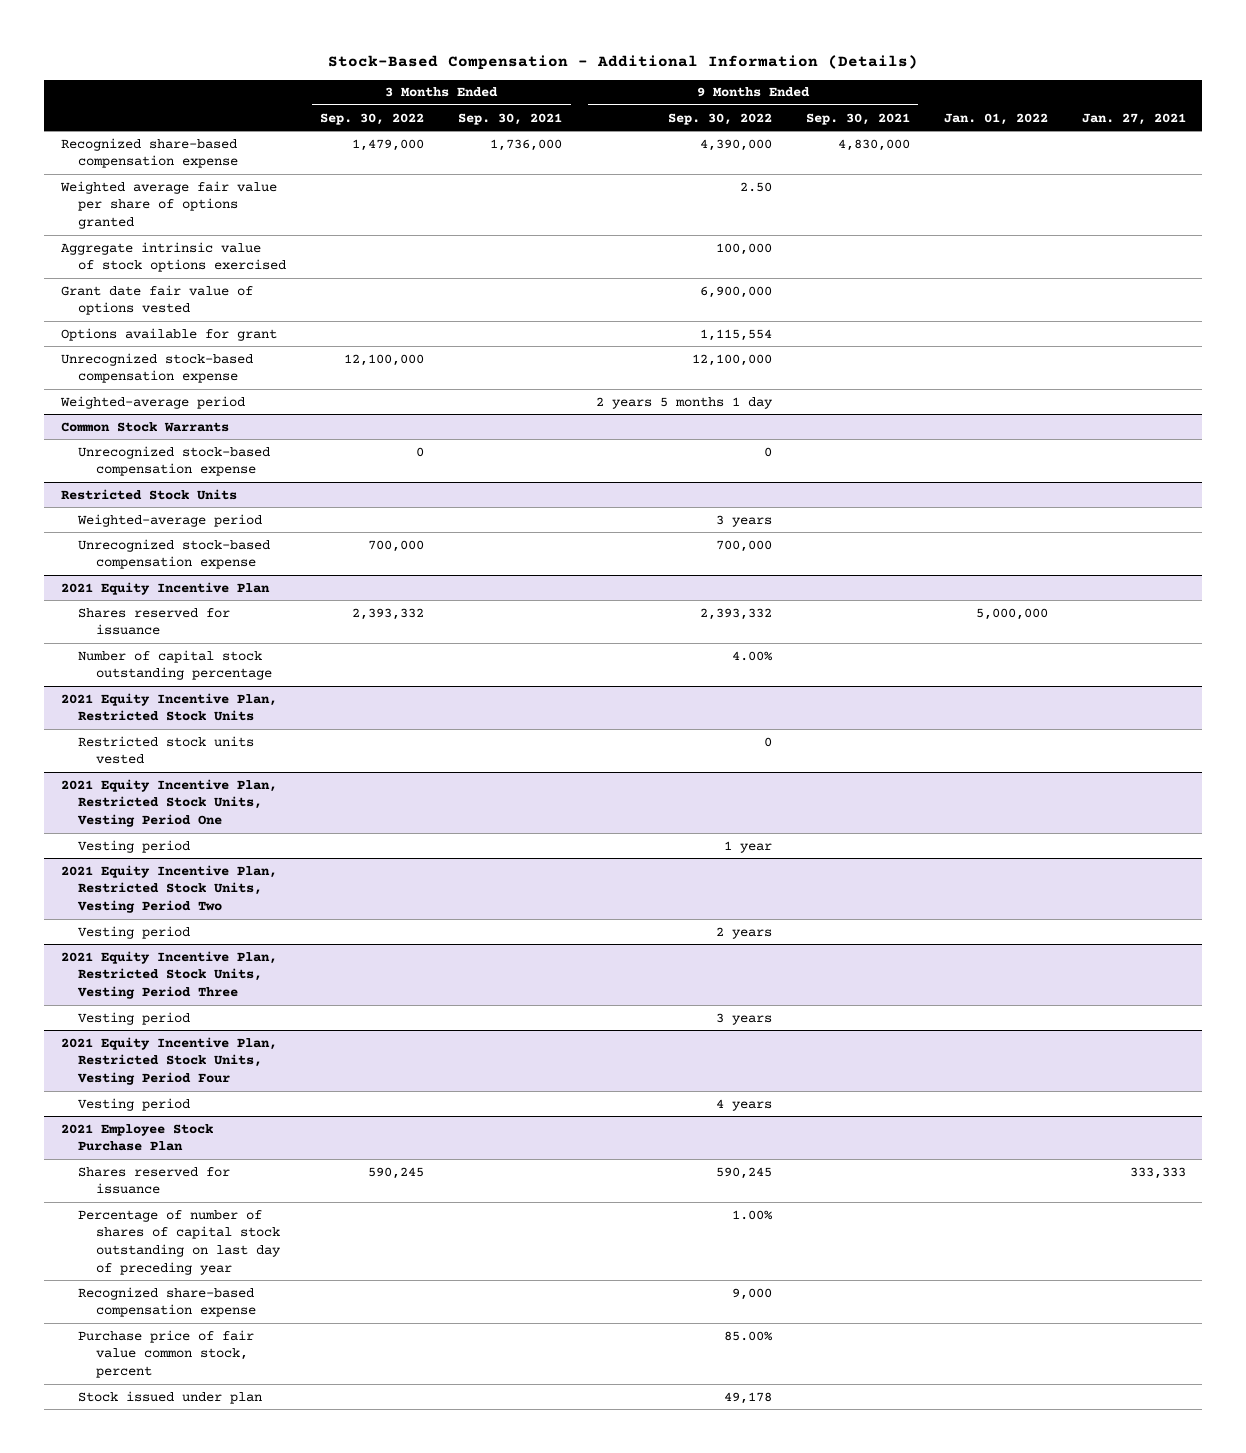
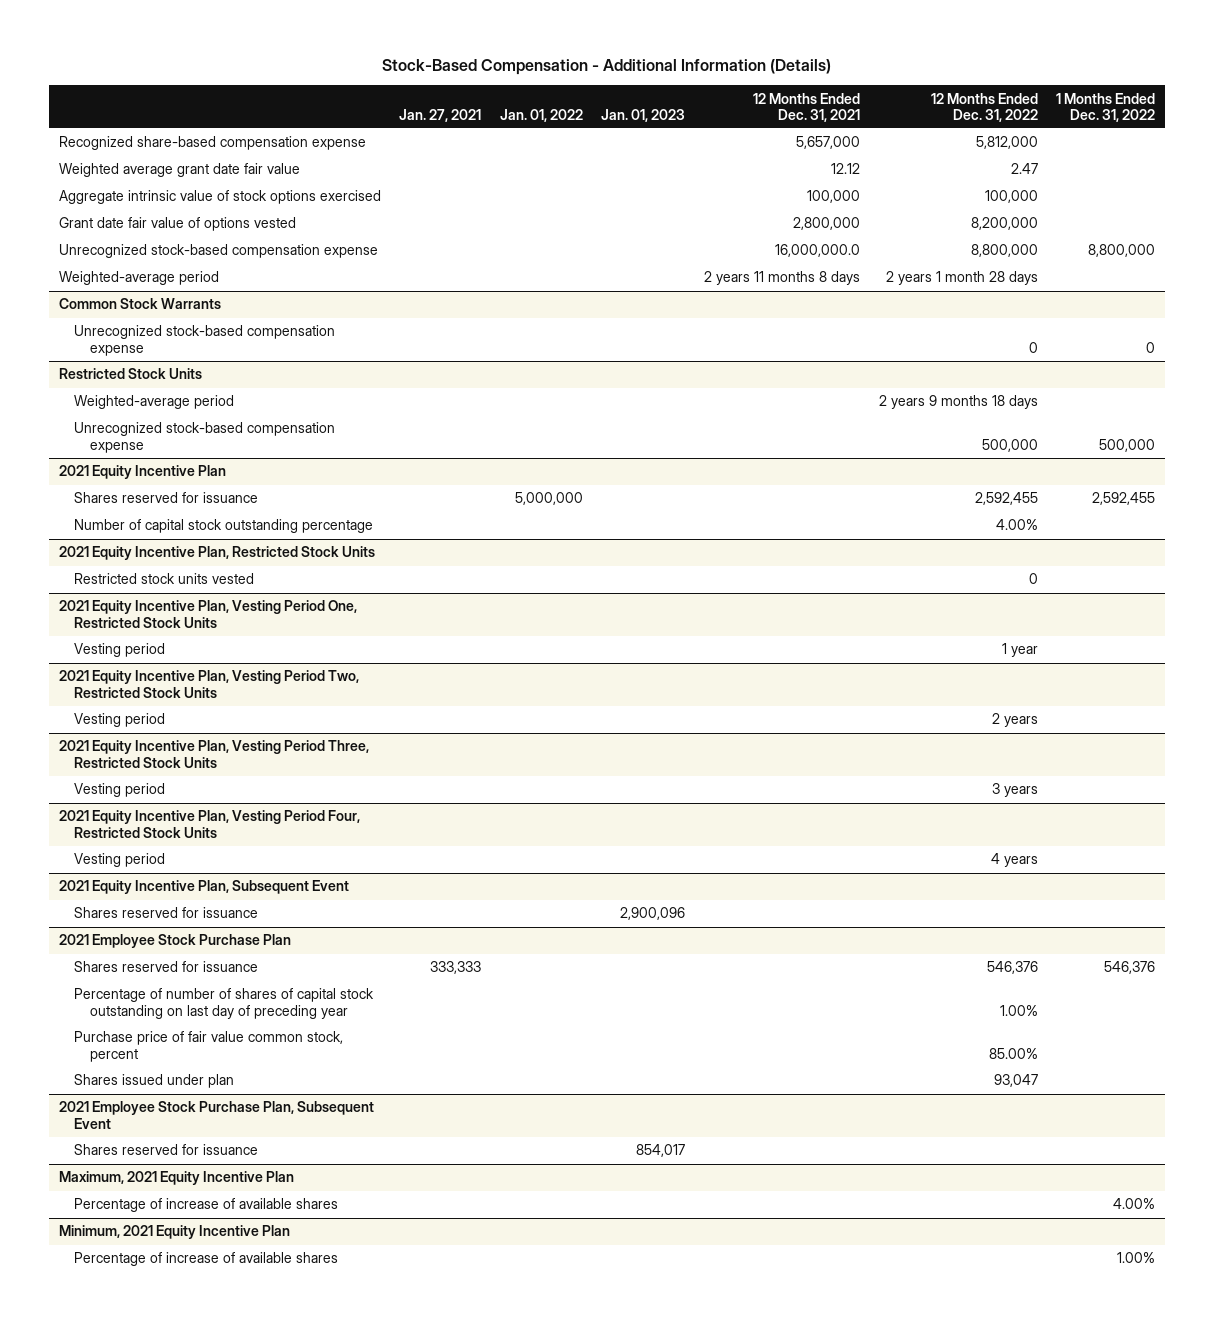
- | 3 Months Ended Sep. 30, 2022 | 3 Months Ended Sep. 30, 2021 | 9 Months Ended Sep. 30, 2022 | 9 Months Ended Sep. 30, 2021 | Jan. 01, 2022 | Jan. 27, 2021
+ | Jan. 27, 2021 | Jan. 01, 2022 | Jan. 01, 2023 | 12 Months Ended Dec. 31, 2021 | 12 Months Ended Dec. 31, 2022 | 1 Months Ended Dec. 31, 2022
- Weighted average fair value per share of options granted | | | 2.50 | | |
+ Weighted average grant date fair value | | | | 12.12 | 2.47 |
- Options available for grant | | | 1,115,554 | | |
- 2021 Equity Incentive Plan, Restricted Stock Units, Vesting Period One
+ 2021 Equity Incentive Plan, Vesting Period One, Restricted Stock Units
- 2021 Equity Incentive Plan, Restricted Stock Units, Vesting Period Two
+ 2021 Equity Incentive Plan, Vesting Period Two, Restricted Stock Units
- 2021 Equity Incentive Plan, Restricted Stock Units, Vesting Period Three
+ 2021 Equity Incentive Plan, Vesting Period Three, Restricted Stock Units
- 2021 Equity Incentive Plan, Restricted Stock Units, Vesting Period Four
+ 2021 Equity Incentive Plan, Vesting Period Four, Restricted Stock Units
+ 2021 Equity Incentive Plan, Subsequent Event
+ Shares reserved for issuance | | | 2,900,096 | | |
@ 2021 Employee Stock Purchase Plan
- Recognized share-based compensation expense | | | 9,000 | | |
- Stock issued under plan | | | 49,178 | | |
+ Shares issued under plan | | | | | 93,047 |
+ 2021 Employee Stock Purchase Plan, Subsequent Event
+ Shares reserved for issuance | | | 854,017 | | |
+ Maximum, 2021 Equity Incentive Plan
+ Percentage of increase of available shares | | | | | | 4.00%
+ Minimum, 2021 Equity Incentive Plan
+ Percentage of increase of available shares | | | | | | 1.00%

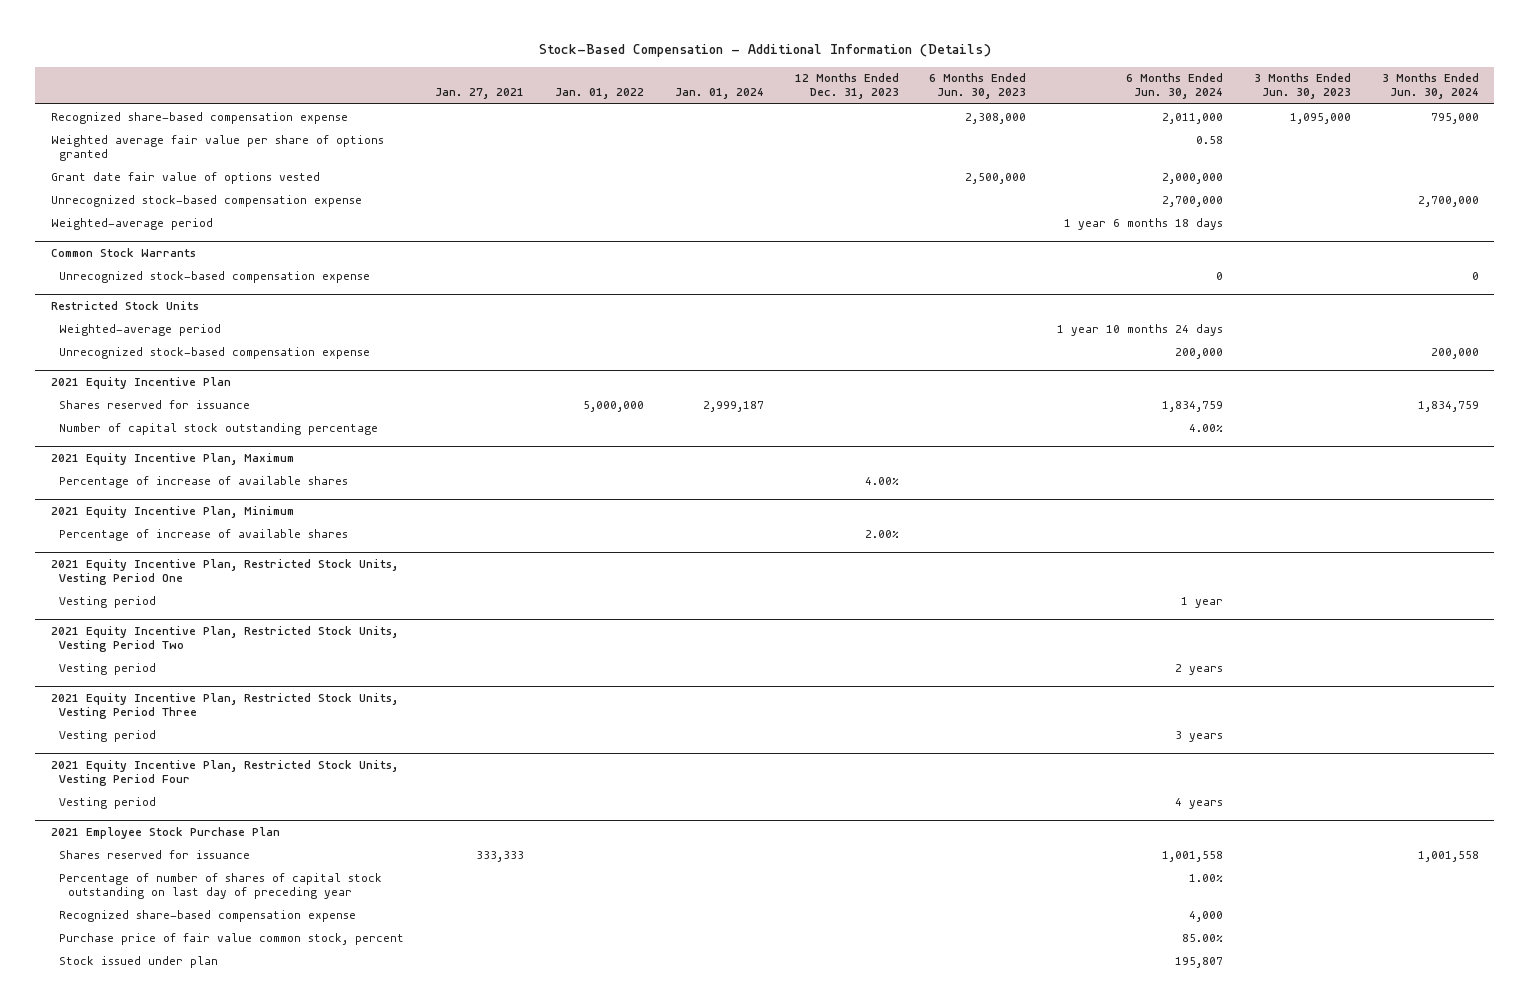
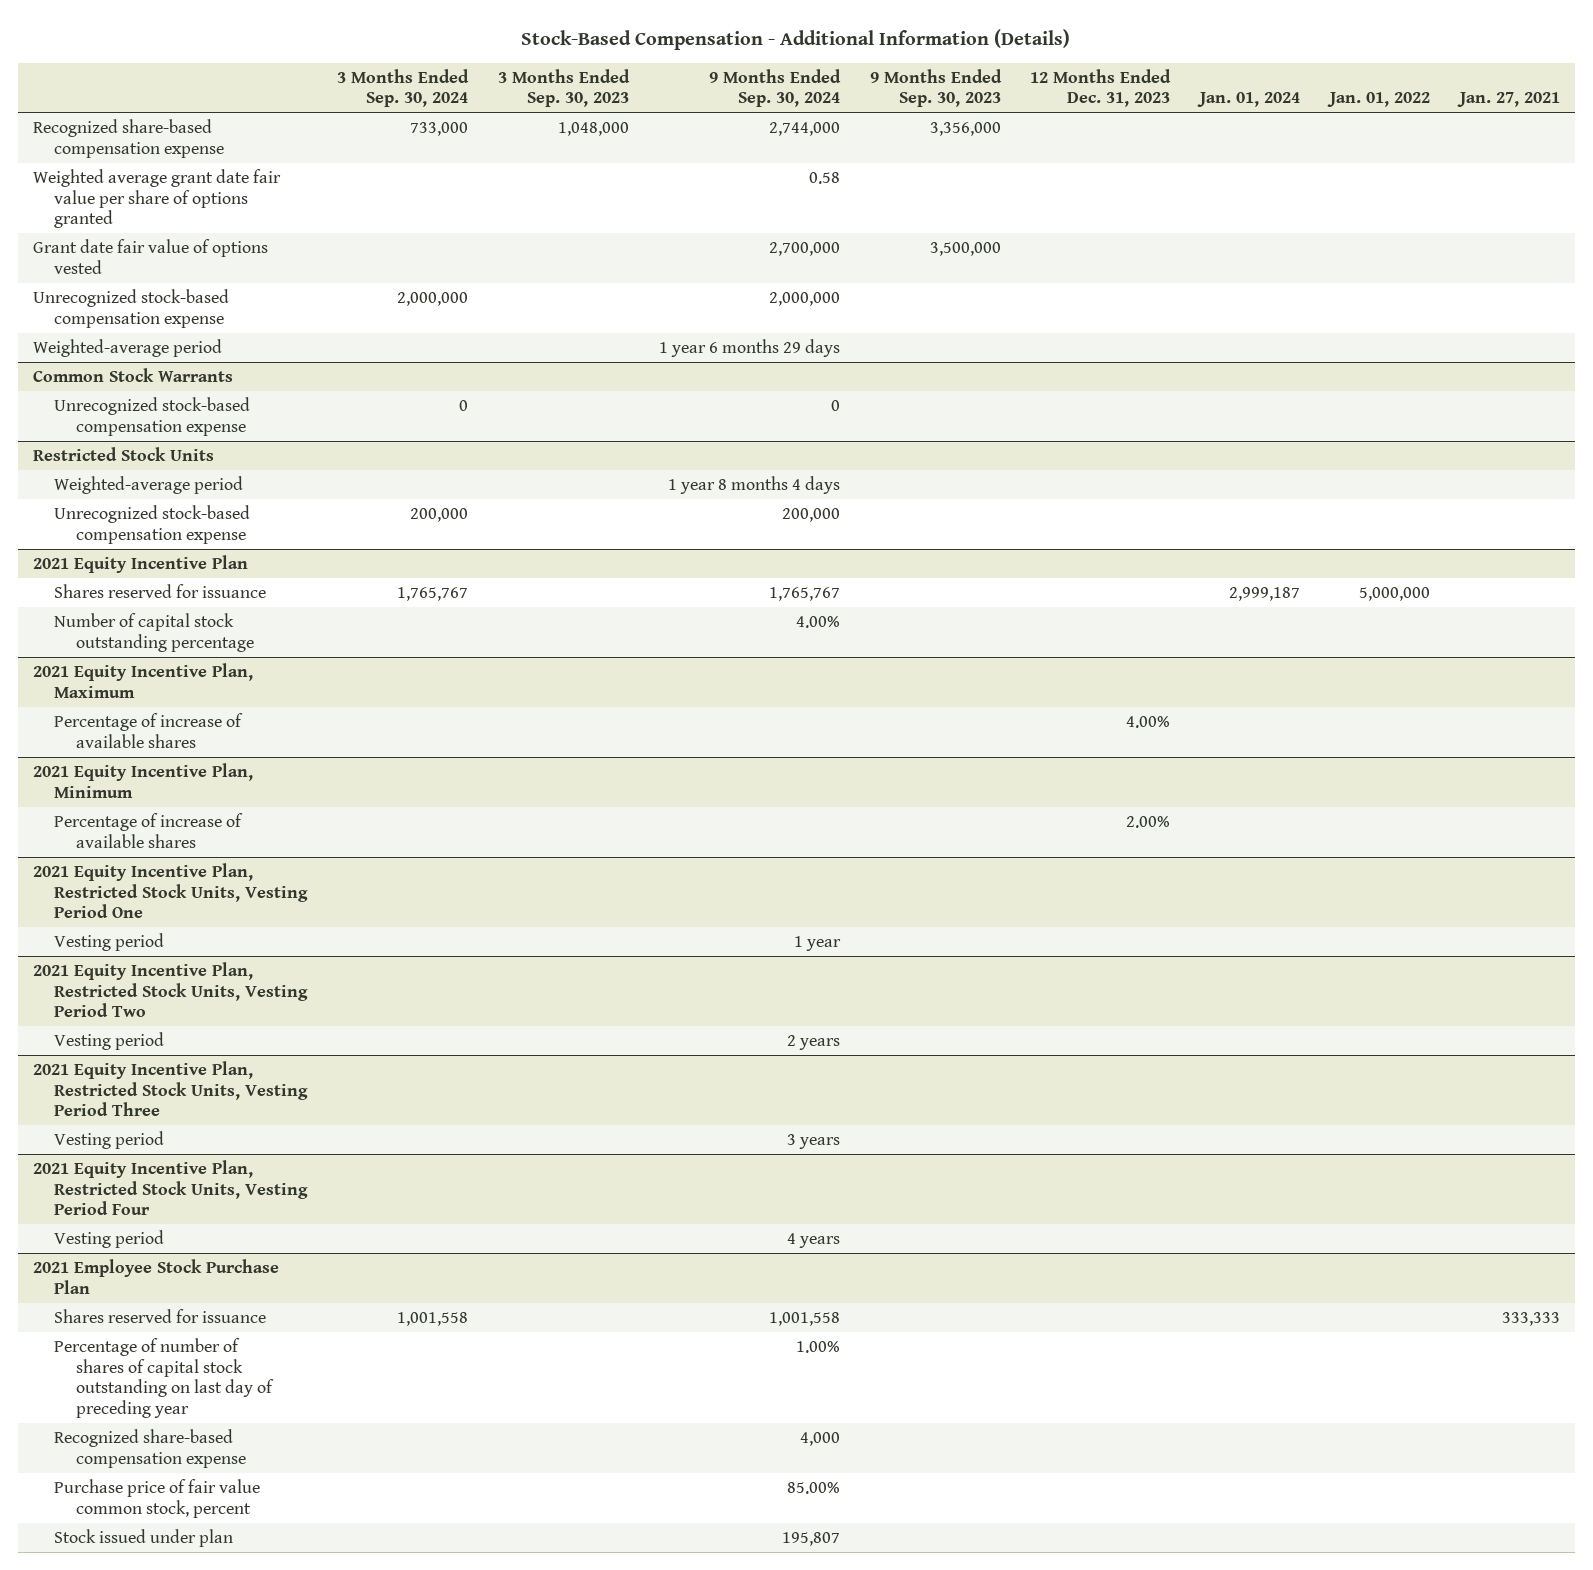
- | Jan. 27, 2021 | Jan. 01, 2022 | Jan. 01, 2024 | 12 Months Ended Dec. 31, 2023 | 6 Months Ended Jun. 30, 2023 | 6 Months Ended Jun. 30, 2024 | 3 Months Ended Jun. 30, 2023 | 3 Months Ended Jun. 30, 2024
+ | 3 Months Ended Sep. 30, 2024 | 3 Months Ended Sep. 30, 2023 | 9 Months Ended Sep. 30, 2024 | 9 Months Ended Sep. 30, 2023 | 12 Months Ended Dec. 31, 2023 | Jan. 01, 2024 | Jan. 01, 2022 | Jan. 27, 2021
- Weighted average fair value per share of options granted | | | | | | 0.58 | |
+ Weighted average grant date fair value per share of options granted | | | 0.58 | | | | |

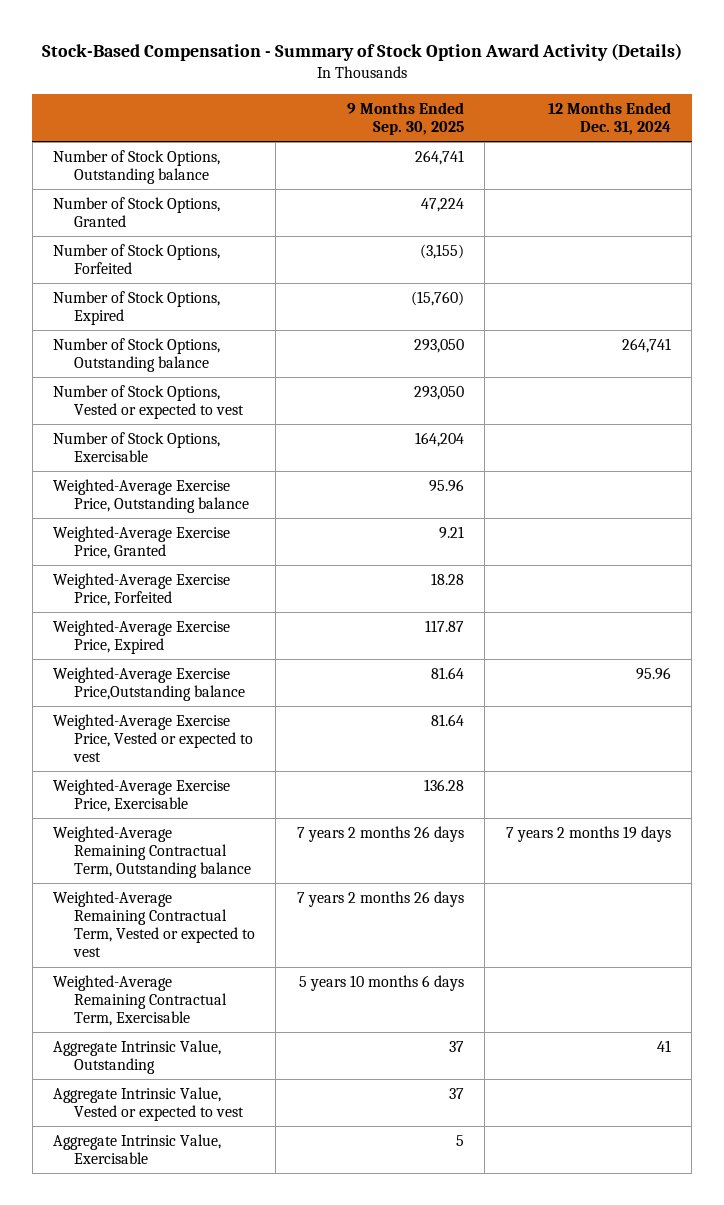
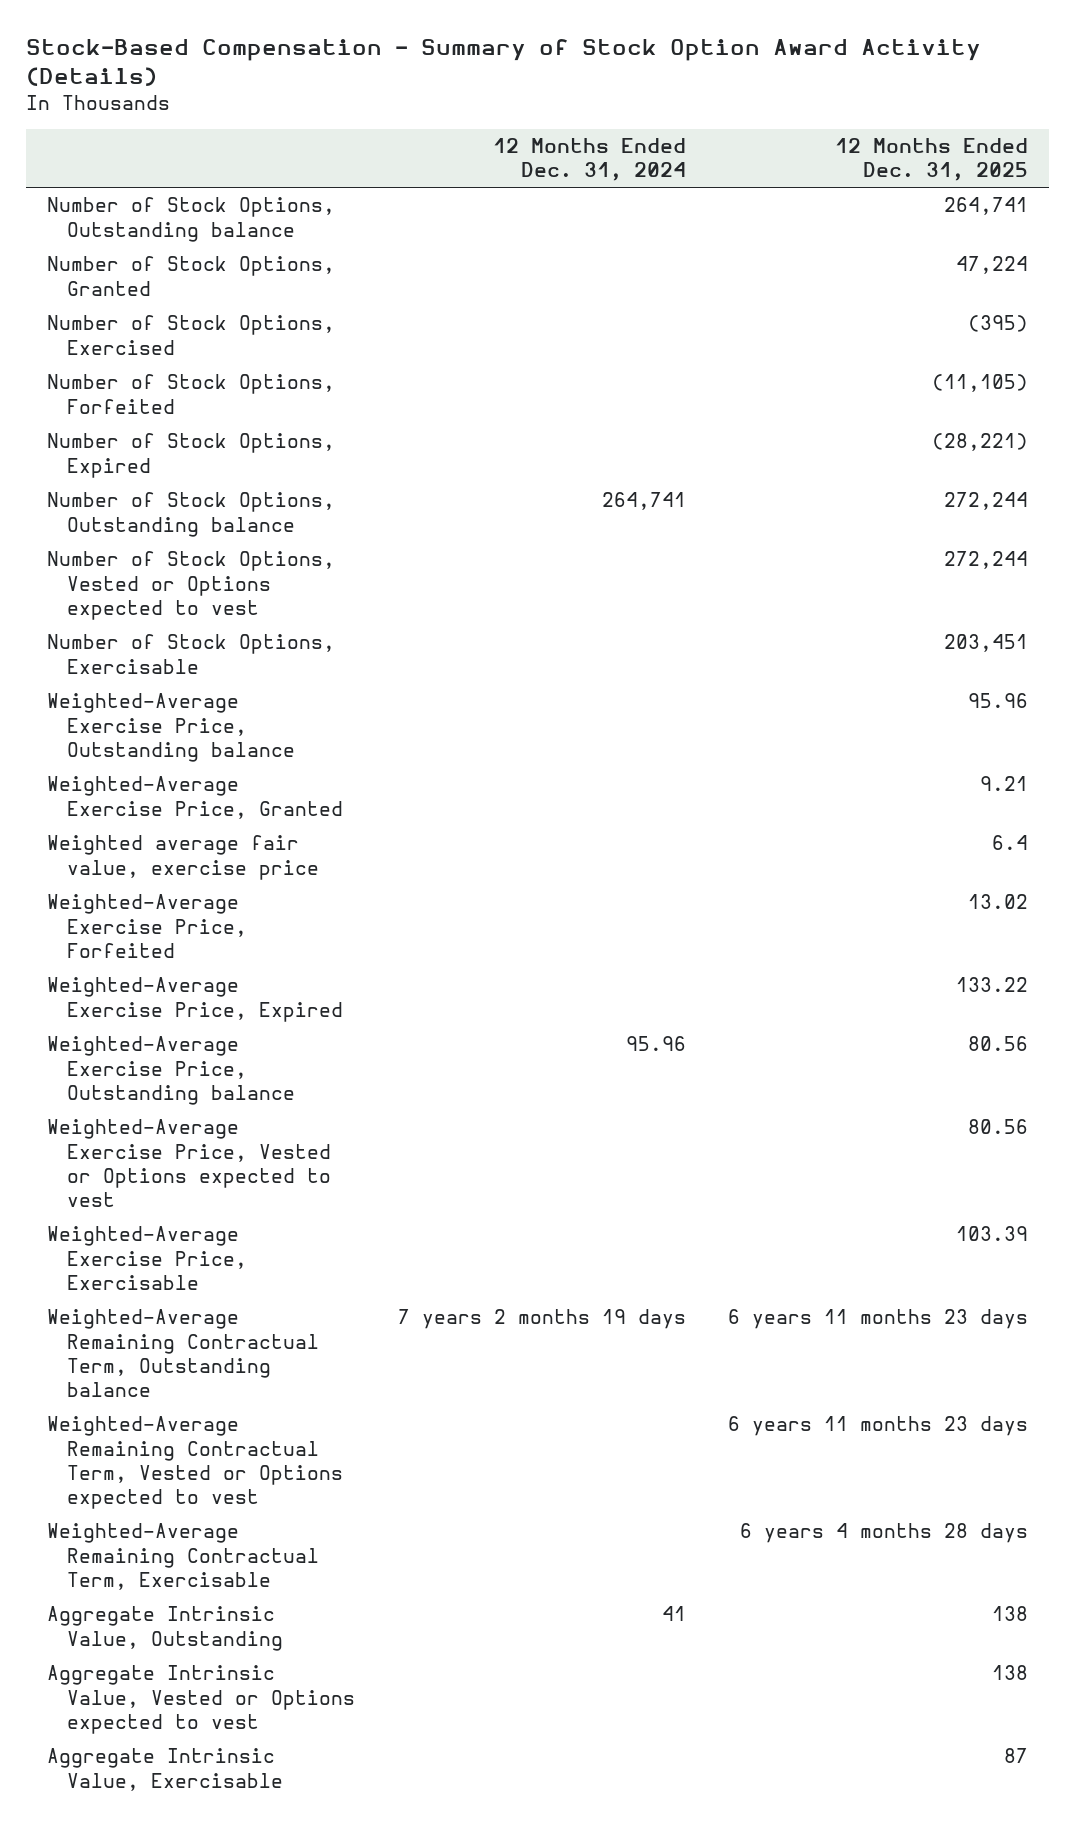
- | 9 Months Ended Sep. 30, 2025 | 12 Months Ended Dec. 31, 2024
+ | 12 Months Ended Dec. 31, 2024 | 12 Months Ended Dec. 31, 2025
+ Number of Stock Options, Exercised | | (395)
- Number of Stock Options, Vested or expected to vest | 293,050 |
+ Number of Stock Options, Vested or Options expected to vest | | 272,244
+ Weighted average fair value, exercise price | | 6.4
- Weighted-Average Exercise Price,Outstanding balance | 81.64 | 95.96
- Weighted-Average Exercise Price, Vested or expected to vest | 81.64 |
+ Weighted-Average Exercise Price, Outstanding balance | 95.96 | 80.56
+ Weighted-Average Exercise Price, Vested or Options expected to vest | | 80.56
- Weighted-Average Remaining Contractual Term, Vested or expected to vest | 7 years 2 months 26 days |
+ Weighted-Average Remaining Contractual Term, Vested or Options expected to vest | | 6 years 11 months 23 days
- Aggregate Intrinsic Value, Vested or expected to vest | 37 |
+ Aggregate Intrinsic Value, Vested or Options expected to vest | | 138

